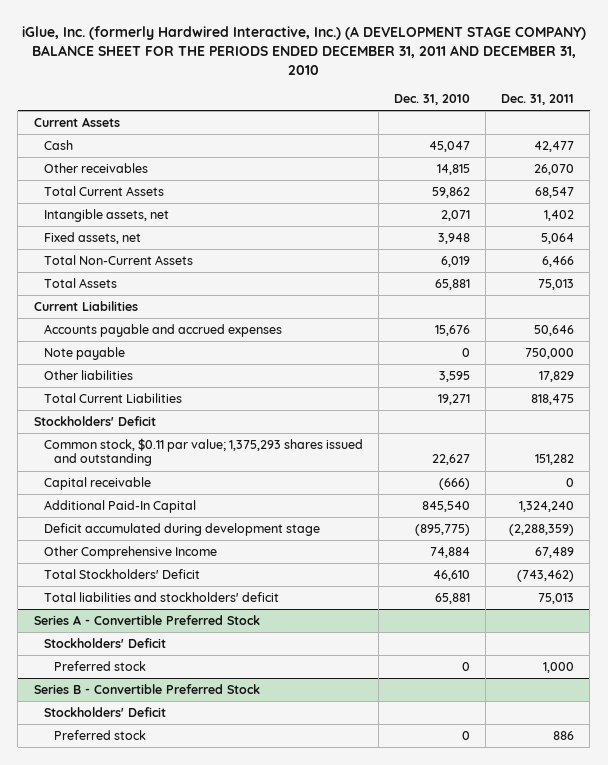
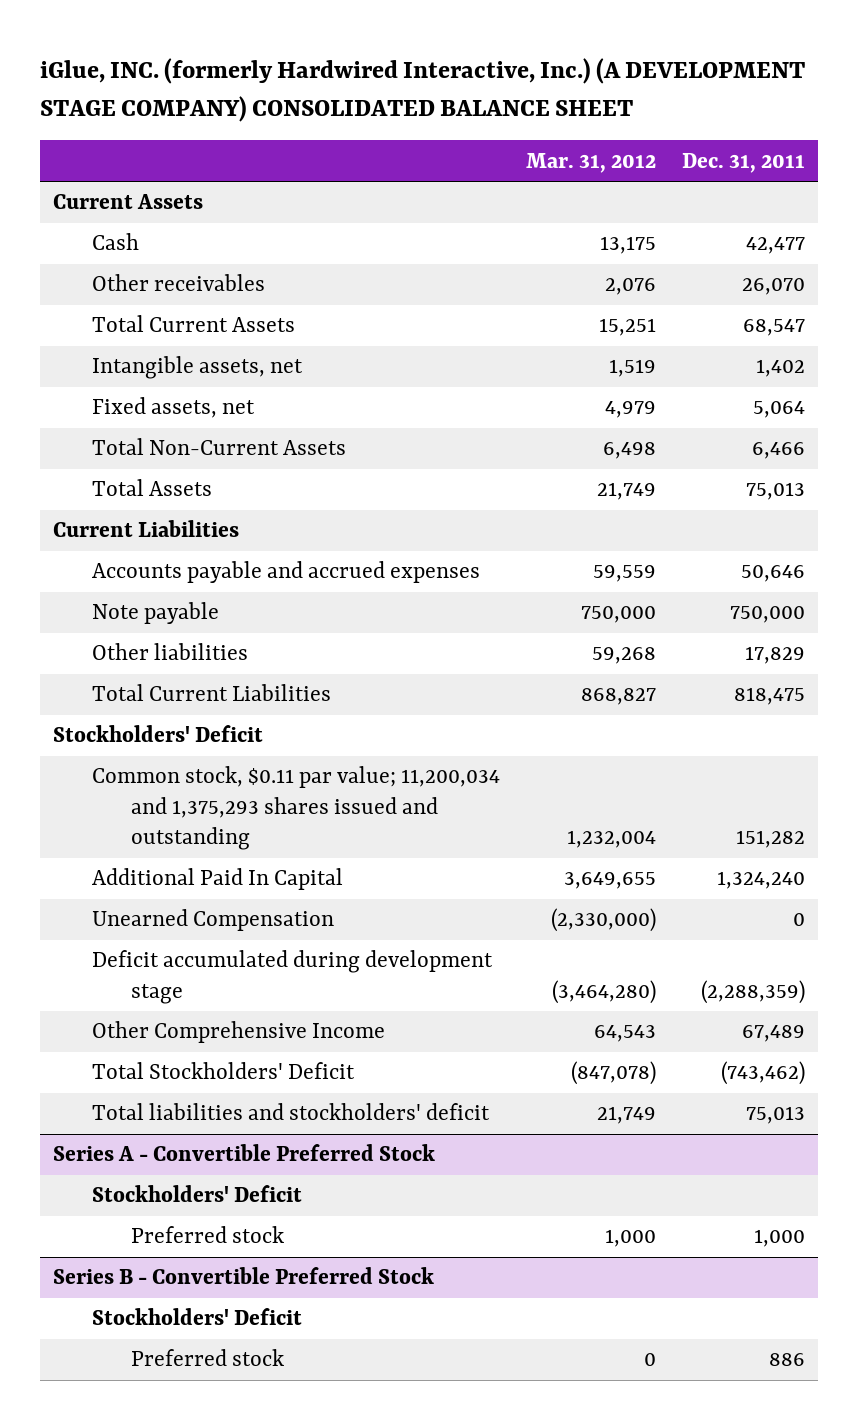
- iGlue, Inc. (formerly Hardwired Interactive, Inc.) (A DEVELOPMENT STAGE COMPANY) BALANCE SHEET FOR THE PERIODS ENDED DECEMBER 31, 2011 AND DECEMBER 31, 2010
+ iGlue, INC. (formerly Hardwired Interactive, Inc.) (A DEVELOPMENT STAGE COMPANY) CONSOLIDATED BALANCE SHEET
- | Dec. 31, 2010 | Dec. 31, 2011
+ | Mar. 31, 2012 | Dec. 31, 2011
- Common stock, $0.11 par value; 1,375,293 shares issued and outstanding | 22,627 | 151,282
- Capital receivable | (666) | 0
- Additional Paid-In Capital | 845,540 | 1,324,240
+ Common stock, $0.11 par value; 11,200,034 and 1,375,293 shares issued and outstanding | 1,232,004 | 151,282
+ Additional Paid In Capital | 3,649,655 | 1,324,240
+ Unearned Compensation | (2,330,000) | 0

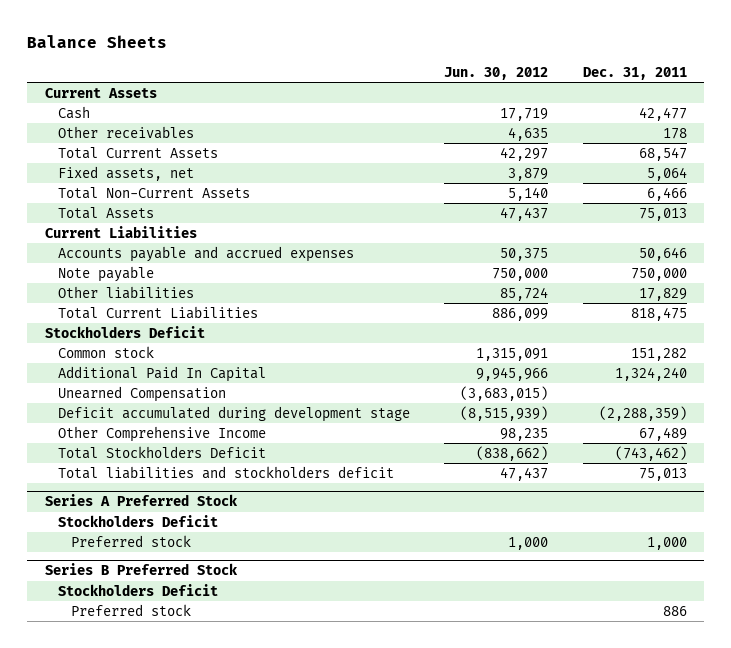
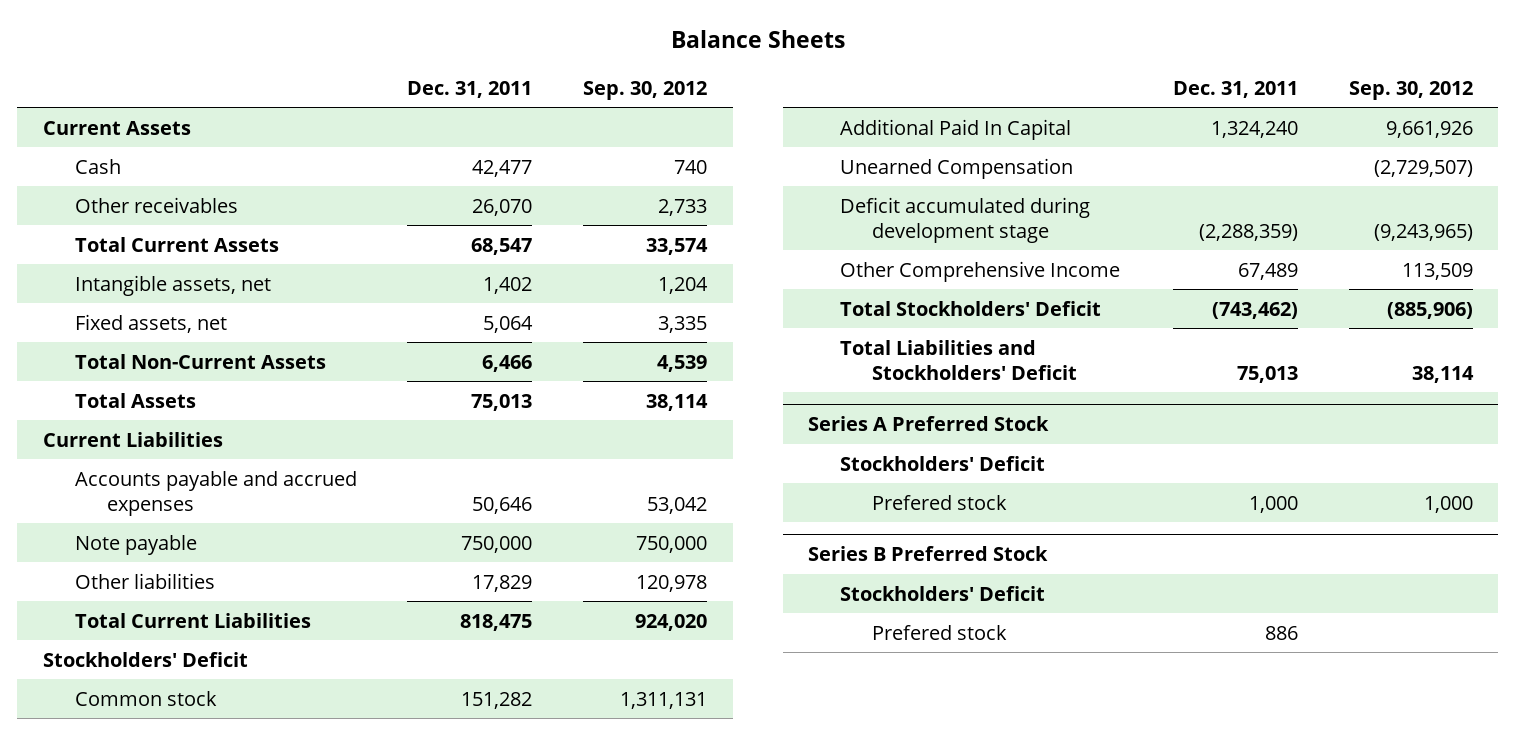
- | Jun. 30, 2012 | Dec. 31, 2011
+ | Dec. 31, 2011 | Sep. 30, 2012
- Other receivables | 4,635 | 178
+ Other receivables | 26,070 | 2,733
+ Intangible assets, net | 1,402 | 1,204
- Stockholders Deficit
+ Stockholders' Deficit
- Total Stockholders Deficit | (838,662) | (743,462)
- Total liabilities and stockholders deficit | 47,437 | 75,013
+ Total Stockholders' Deficit | (743,462) | (885,906)
+ Total Liabilities and Stockholders' Deficit | 75,013 | 38,114
@ Series A Preferred Stock
- Stockholders Deficit
- Preferred stock | 1,000 | 1,000
+ Stockholders' Deficit
+ Prefered stock | 1,000 | 1,000
@ Series B Preferred Stock
- Stockholders Deficit
- Preferred stock | | 886
+ Stockholders' Deficit
+ Prefered stock | 886 |

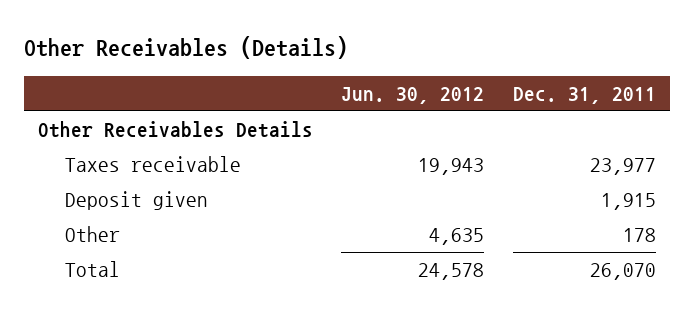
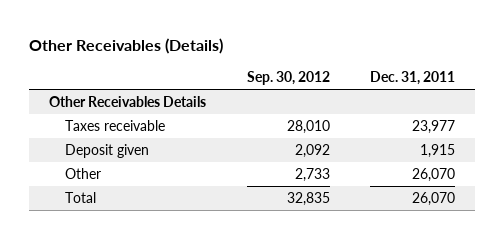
- | Jun. 30, 2012 | Dec. 31, 2011
+ | Sep. 30, 2012 | Dec. 31, 2011
- Other | 4,635 | 178
+ Other | 2,733 | 26,070

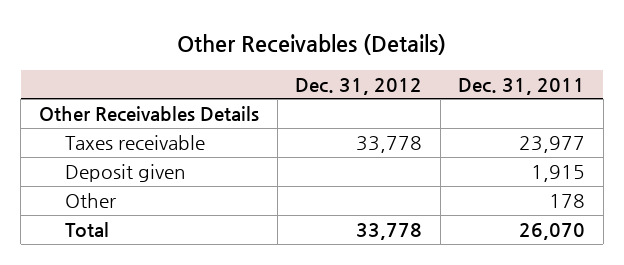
- | Sep. 30, 2012 | Dec. 31, 2011
+ | Dec. 31, 2012 | Dec. 31, 2011
- Other | 2,733 | 26,070
+ Other | | 178

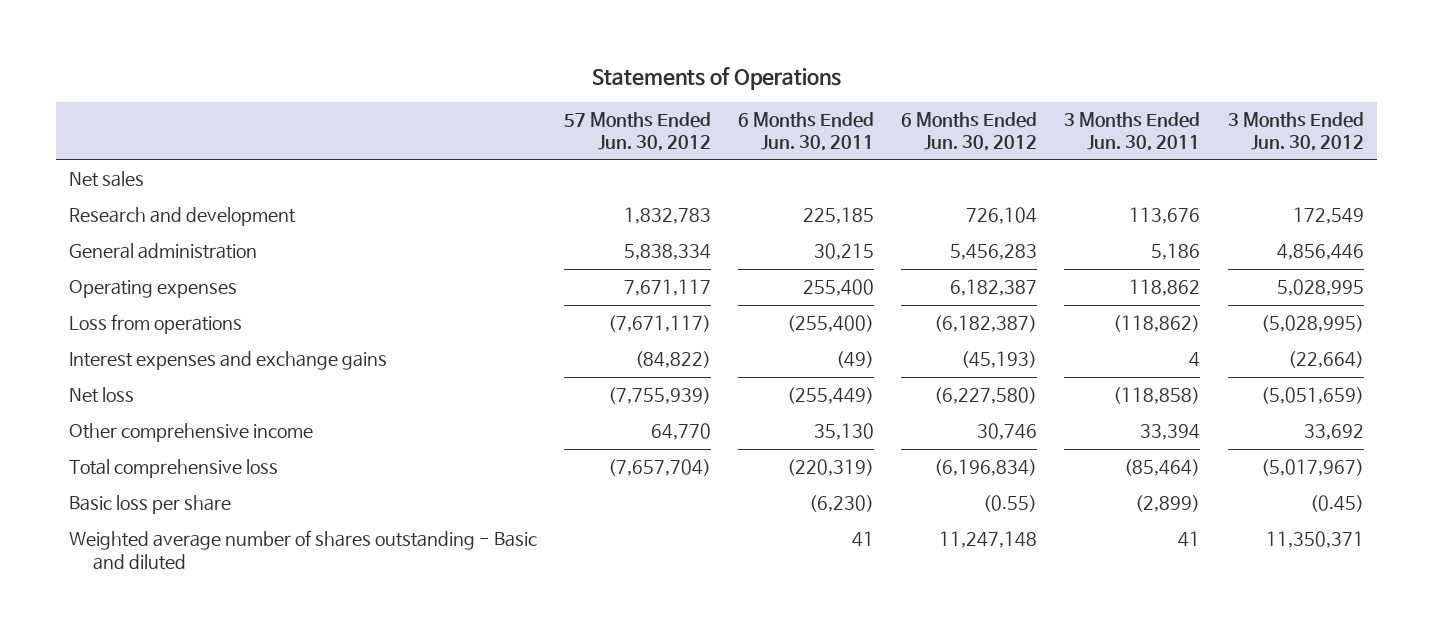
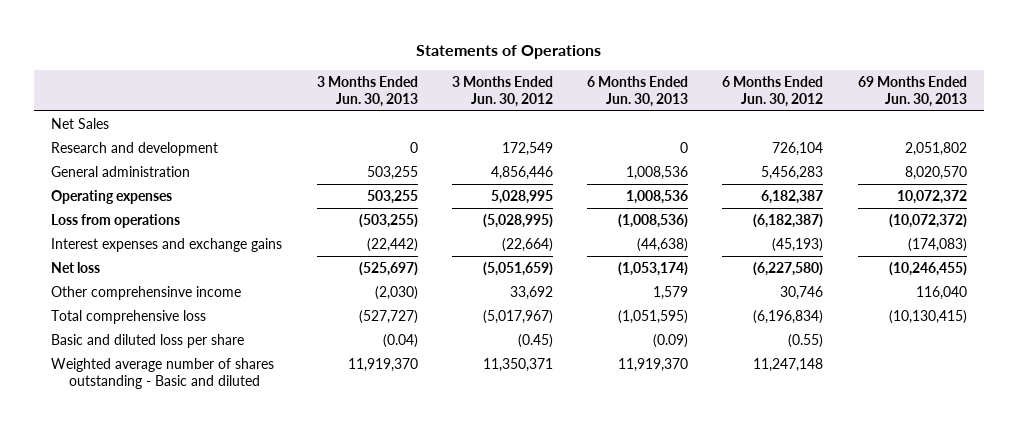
- | 57 Months Ended Jun. 30, 2012 | 6 Months Ended Jun. 30, 2011 | 6 Months Ended Jun. 30, 2012 | 3 Months Ended Jun. 30, 2011 | 3 Months Ended Jun. 30, 2012
+ | 3 Months Ended Jun. 30, 2013 | 3 Months Ended Jun. 30, 2012 | 6 Months Ended Jun. 30, 2013 | 6 Months Ended Jun. 30, 2012 | 69 Months Ended Jun. 30, 2013
- Net sales
+ Net Sales
- Other comprehensive income | 64,770 | 35,130 | 30,746 | 33,394 | 33,692
+ Other comprehensinve income | (2,030) | 33,692 | 1,579 | 30,746 | 116,040
- Basic loss per share | | (6,230) | (0.55) | (2,899) | (0.45)
+ Basic and diluted loss per share | (0.04) | (0.45) | (0.09) | (0.55) |

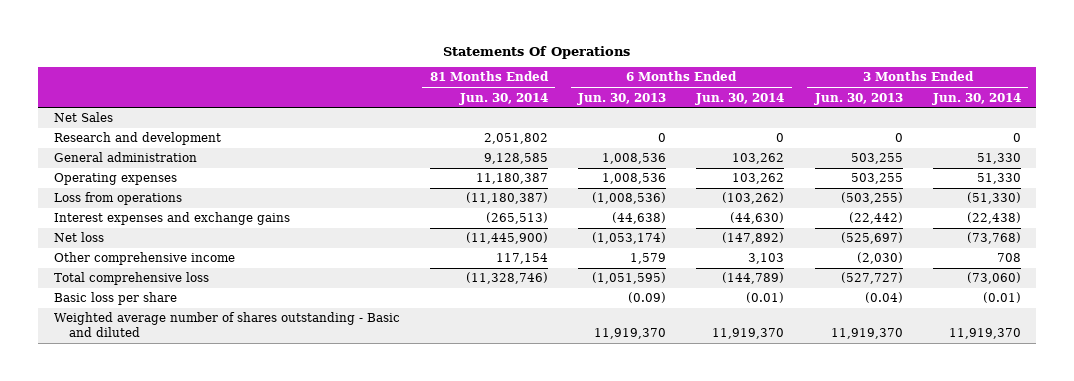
- Statements of Operations
+ Statements Of Operations
- | 3 Months Ended Jun. 30, 2013 | 3 Months Ended Jun. 30, 2012 | 6 Months Ended Jun. 30, 2013 | 6 Months Ended Jun. 30, 2012 | 69 Months Ended Jun. 30, 2013
+ | 81 Months Ended Jun. 30, 2014 | 6 Months Ended Jun. 30, 2013 | 6 Months Ended Jun. 30, 2014 | 3 Months Ended Jun. 30, 2013 | 3 Months Ended Jun. 30, 2014
- Other comprehensinve income | (2,030) | 33,692 | 1,579 | 30,746 | 116,040
+ Other comprehensive income | 117,154 | 1,579 | 3,103 | (2,030) | 708
- Basic and diluted loss per share | (0.04) | (0.45) | (0.09) | (0.55) |
+ Basic loss per share | | (0.09) | (0.01) | (0.04) | (0.01)

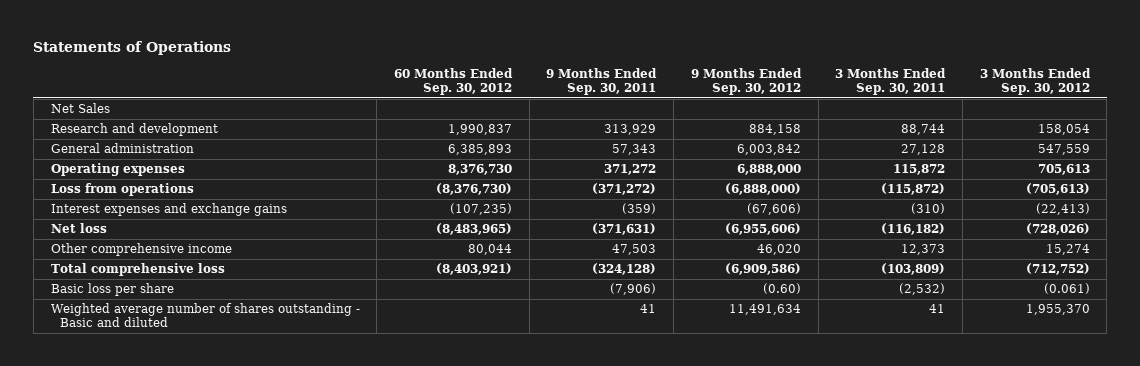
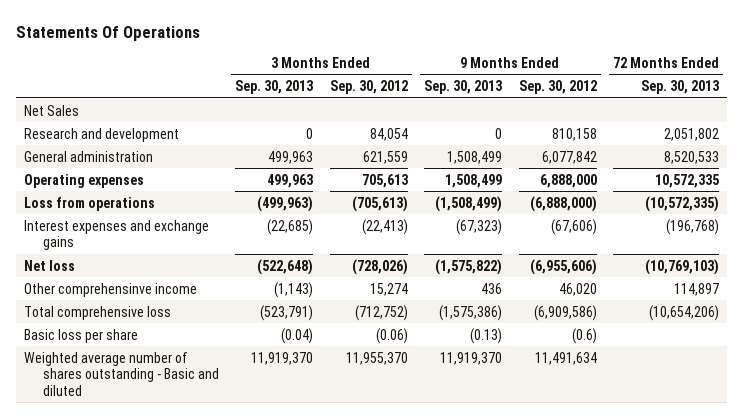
- Statements of Operations
+ Statements Of Operations
- | 60 Months Ended Sep. 30, 2012 | 9 Months Ended Sep. 30, 2011 | 9 Months Ended Sep. 30, 2012 | 3 Months Ended Sep. 30, 2011 | 3 Months Ended Sep. 30, 2012
+ | 3 Months Ended Sep. 30, 2013 | 3 Months Ended Sep. 30, 2012 | 9 Months Ended Sep. 30, 2013 | 9 Months Ended Sep. 30, 2012 | 72 Months Ended Sep. 30, 2013
- Research and development | 1,990,837 | 313,929 | 884,158 | 88,744 | 158,054
- General administration | 6,385,893 | 57,343 | 6,003,842 | 27,128 | 547,559
+ Research and development | 0 | 84,054 | 0 | 810,158 | 2,051,802
+ General administration | 499,963 | 621,559 | 1,508,499 | 6,077,842 | 8,520,533
- Other comprehensive income | 80,044 | 47,503 | 46,020 | 12,373 | 15,274
+ Other comprehensinve income | (1,143) | 15,274 | 436 | 46,020 | 114,897
- Basic loss per share | | (7,906) | (0.60) | (2,532) | (0.061)
- Weighted average number of shares outstanding - Basic and diluted | | 41 | 11,491,634 | 41 | 1,955,370
+ Basic loss per share | (0.04) | (0.06) | (0.13) | (0.6) |
+ Weighted average number of shares outstanding - Basic and diluted | 11,919,370 | 11,955,370 | 11,919,370 | 11,491,634 |

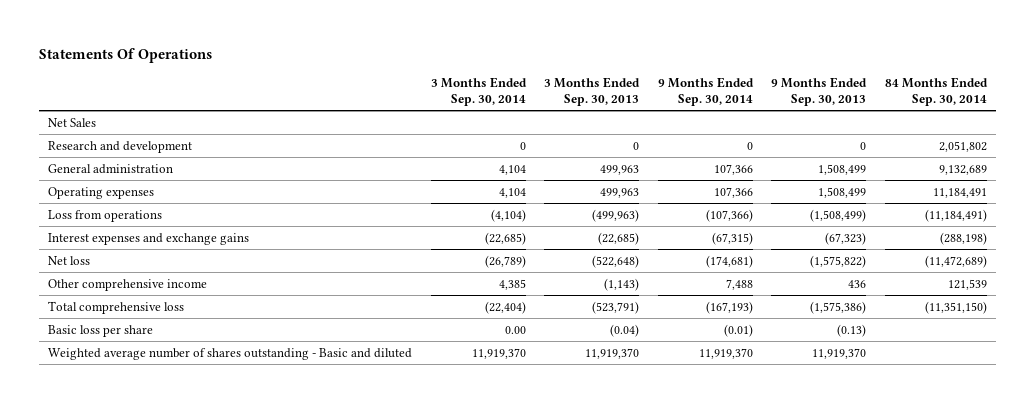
- | 3 Months Ended Sep. 30, 2013 | 3 Months Ended Sep. 30, 2012 | 9 Months Ended Sep. 30, 2013 | 9 Months Ended Sep. 30, 2012 | 72 Months Ended Sep. 30, 2013
+ | 3 Months Ended Sep. 30, 2014 | 3 Months Ended Sep. 30, 2013 | 9 Months Ended Sep. 30, 2014 | 9 Months Ended Sep. 30, 2013 | 84 Months Ended Sep. 30, 2014
- Other comprehensinve income | (1,143) | 15,274 | 436 | 46,020 | 114,897
+ Other comprehensive income | 4,385 | (1,143) | 7,488 | 436 | 121,539

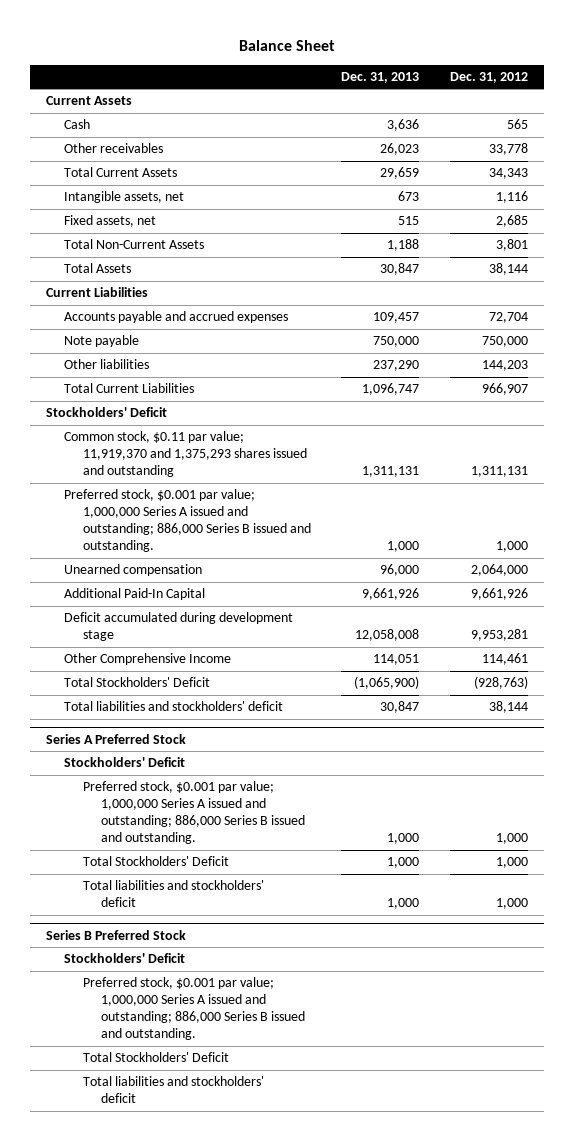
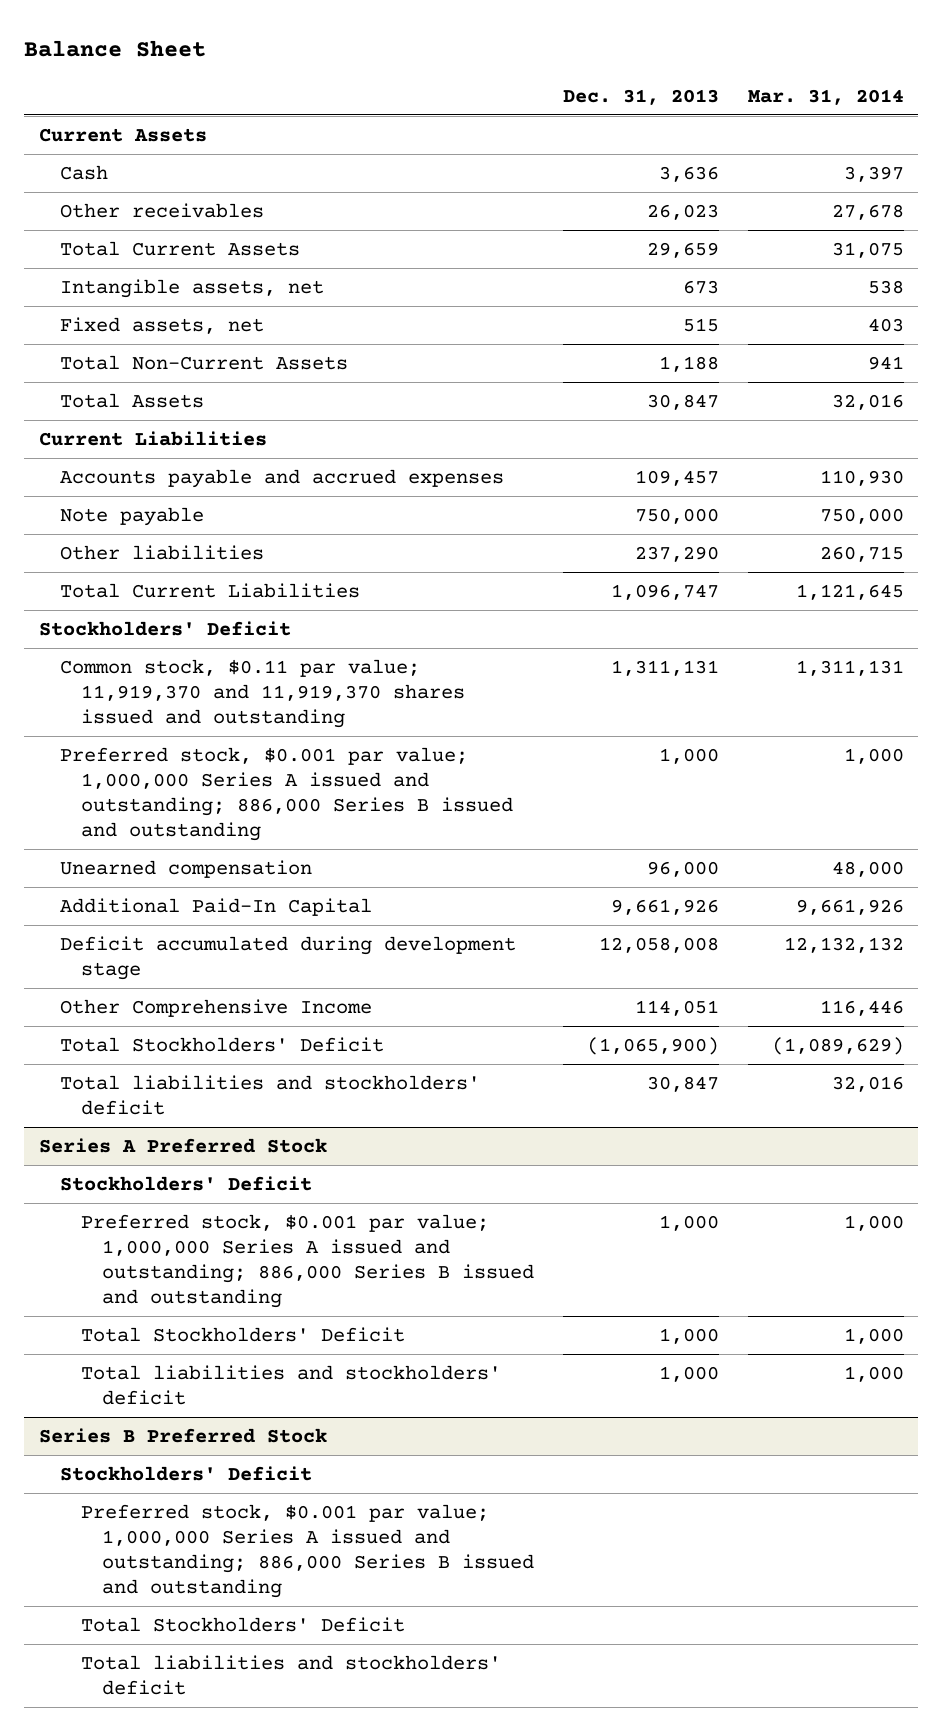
- | Dec. 31, 2013 | Dec. 31, 2012
+ | Dec. 31, 2013 | Mar. 31, 2014
- Common stock, $0.11 par value; 11,919,370 and 1,375,293 shares issued and outstanding | 1,311,131 | 1,311,131
- Preferred stock, $0.001 par value; 1,000,000 Series A issued and outstanding; 886,000 Series B issued and outstanding. | 1,000 | 1,000
+ Common stock, $0.11 par value; 11,919,370 and 11,919,370 shares issued and outstanding | 1,311,131 | 1,311,131
+ Preferred stock, $0.001 par value; 1,000,000 Series A issued and outstanding; 886,000 Series B issued and outstanding | 1,000 | 1,000
@ Series A Preferred Stock
- Preferred stock, $0.001 par value; 1,000,000 Series A issued and outstanding; 886,000 Series B issued and outstanding. | 1,000 | 1,000
+ Preferred stock, $0.001 par value; 1,000,000 Series A issued and outstanding; 886,000 Series B issued and outstanding | 1,000 | 1,000
@ Series B Preferred Stock
- Preferred stock, $0.001 par value; 1,000,000 Series A issued and outstanding; 886,000 Series B issued and outstanding.
+ Preferred stock, $0.001 par value; 1,000,000 Series A issued and outstanding; 886,000 Series B issued and outstanding

